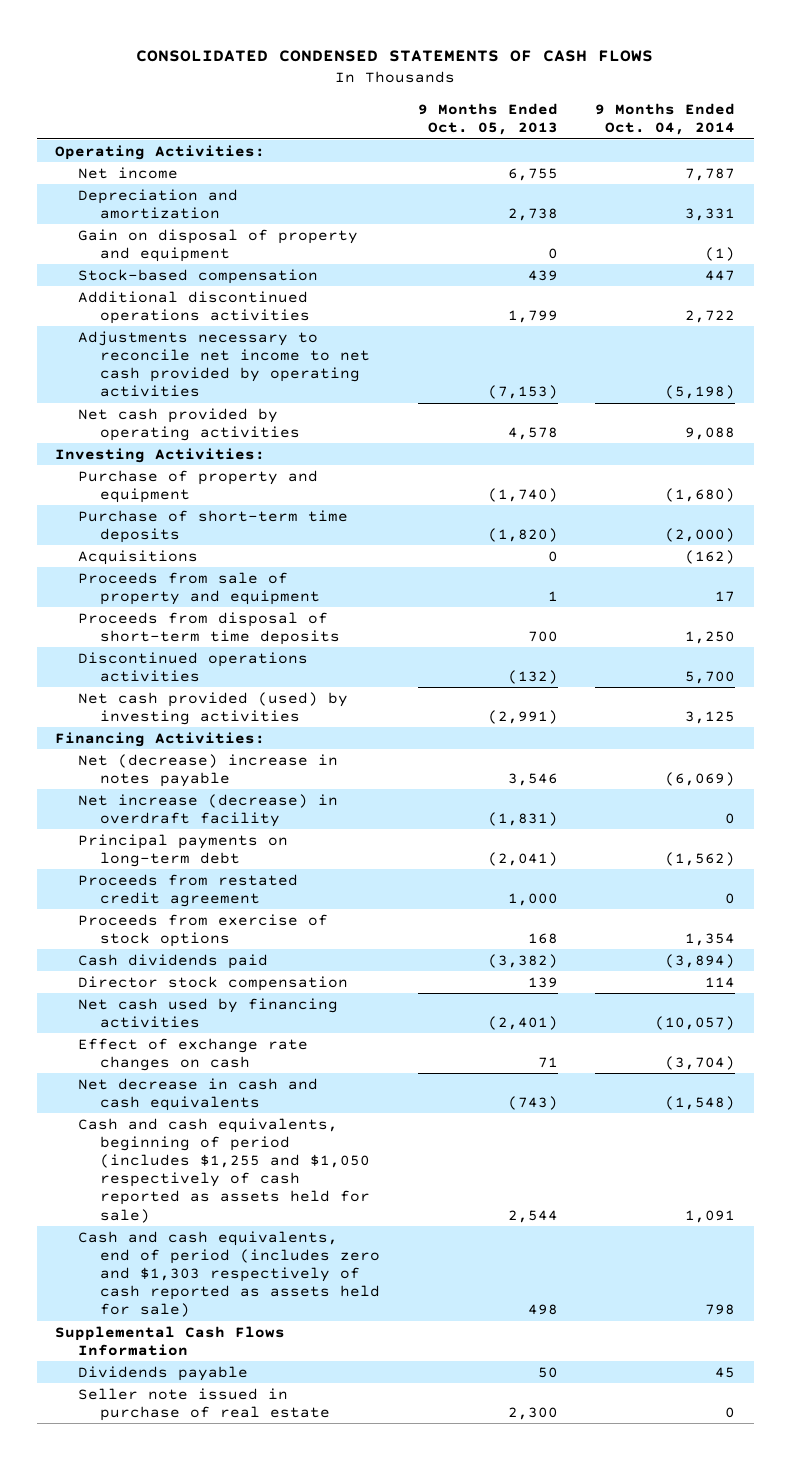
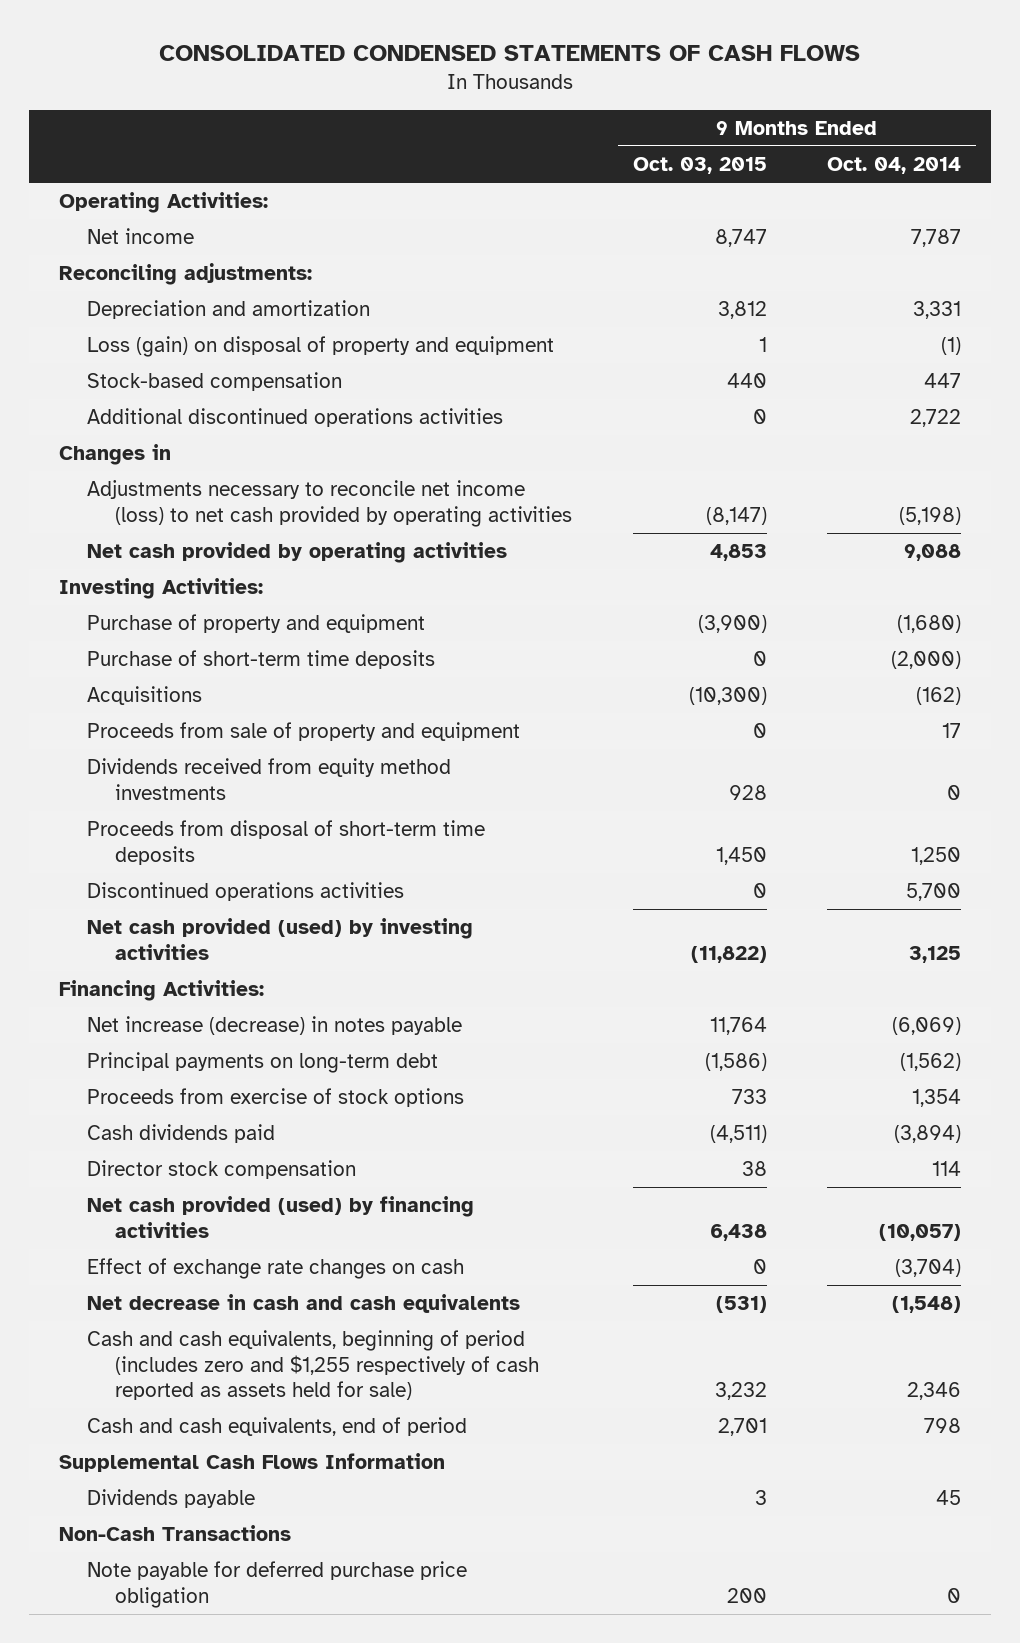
- | 9 Months Ended Oct. 05, 2013 | 9 Months Ended Oct. 04, 2014
+ | 9 Months Ended Oct. 03, 2015 | 9 Months Ended Oct. 04, 2014
+ Reconciling adjustments:
- Gain on disposal of property and equipment | 0 | (1)
+ Loss (gain) on disposal of property and equipment | 1 | (1)
- Adjustments necessary to reconcile net income to net cash provided by operating activities | (7,153) | (5,198)
+ Changes in
+ Adjustments necessary to reconcile net income (loss) to net cash provided by operating activities | (8,147) | (5,198)
+ Dividends received from equity method investments | 928 | 0
- Net (decrease) increase in notes payable | 3,546 | (6,069)
- Net increase (decrease) in overdraft facility | (1,831) | 0
+ Net increase (decrease) in notes payable | 11,764 | (6,069)
- Proceeds from restated credit agreement | 1,000 | 0
- Net cash used by financing activities | (2,401) | (10,057)
+ Net cash provided (used) by financing activities | 6,438 | (10,057)
- Cash and cash equivalents, beginning of period (includes $1,255 and $1,050 respectively of cash reported as assets held for sale) | 2,544 | 1,091
- Cash and cash equivalents, end of period (includes zero and $1,303 respectively of cash reported as assets held for sale) | 498 | 798
+ Cash and cash equivalents, beginning of period (includes zero and $1,255 respectively of cash reported as assets held for sale) | 3,232 | 2,346
+ Cash and cash equivalents, end of period | 2,701 | 798
- Seller note issued in purchase of real estate | 2,300 | 0
+ Non-Cash Transactions
+ Note payable for deferred purchase price obligation | 200 | 0

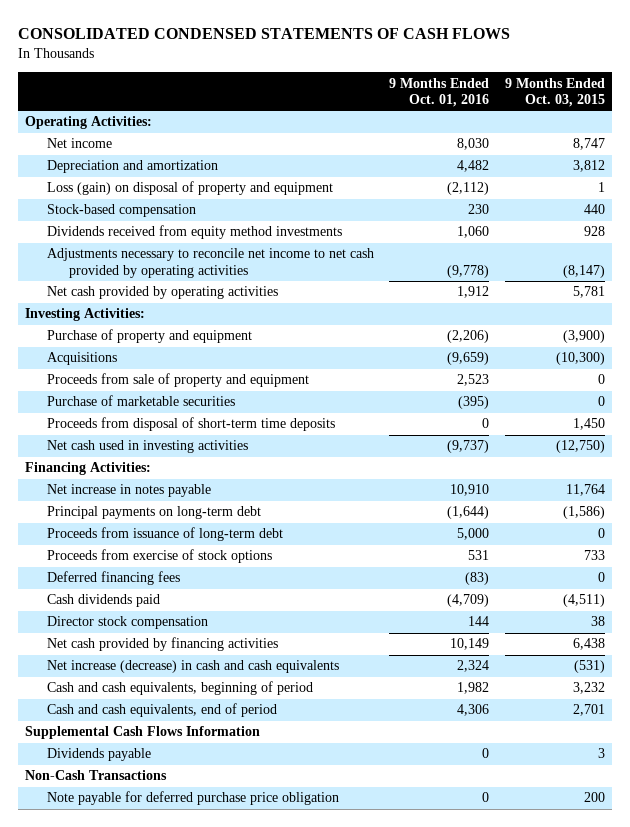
- | 9 Months Ended Oct. 03, 2015 | 9 Months Ended Oct. 04, 2014
+ | 9 Months Ended Oct. 01, 2016 | 9 Months Ended Oct. 03, 2015
- Reconciling adjustments:
- Additional discontinued operations activities | 0 | 2,722
- Changes in
- Adjustments necessary to reconcile net income (loss) to net cash provided by operating activities | (8,147) | (5,198)
- Net cash provided by operating activities | 4,853 | 9,088
moved up: Dividends received from equity method investments | 1,060 | 928
+ Adjustments necessary to reconcile net income to net cash provided by operating activities | (9,778) | (8,147)
+ Net cash provided by operating activities | 1,912 | 5,781
- Purchase of short-term time deposits | 0 | (2,000)
+ Purchase of marketable securities | (395) | 0
- Discontinued operations activities | 0 | 5,700
- Net cash provided (used) by investing activities | (11,822) | 3,125
+ Net cash used in investing activities | (9,737) | (12,750)
- Net increase (decrease) in notes payable | 11,764 | (6,069)
+ Net increase in notes payable | 10,910 | 11,764
+ Proceeds from issuance of long-term debt | 5,000 | 0
+ Deferred financing fees | (83) | 0
- Net cash provided (used) by financing activities | 6,438 | (10,057)
- Effect of exchange rate changes on cash | 0 | (3,704)
- Net decrease in cash and cash equivalents | (531) | (1,548)
- Cash and cash equivalents, beginning of period (includes zero and $1,255 respectively of cash reported as assets held for sale) | 3,232 | 2,346
+ Net cash provided by financing activities | 10,149 | 6,438
+ Net increase (decrease) in cash and cash equivalents | 2,324 | (531)
+ Cash and cash equivalents, beginning of period | 1,982 | 3,232

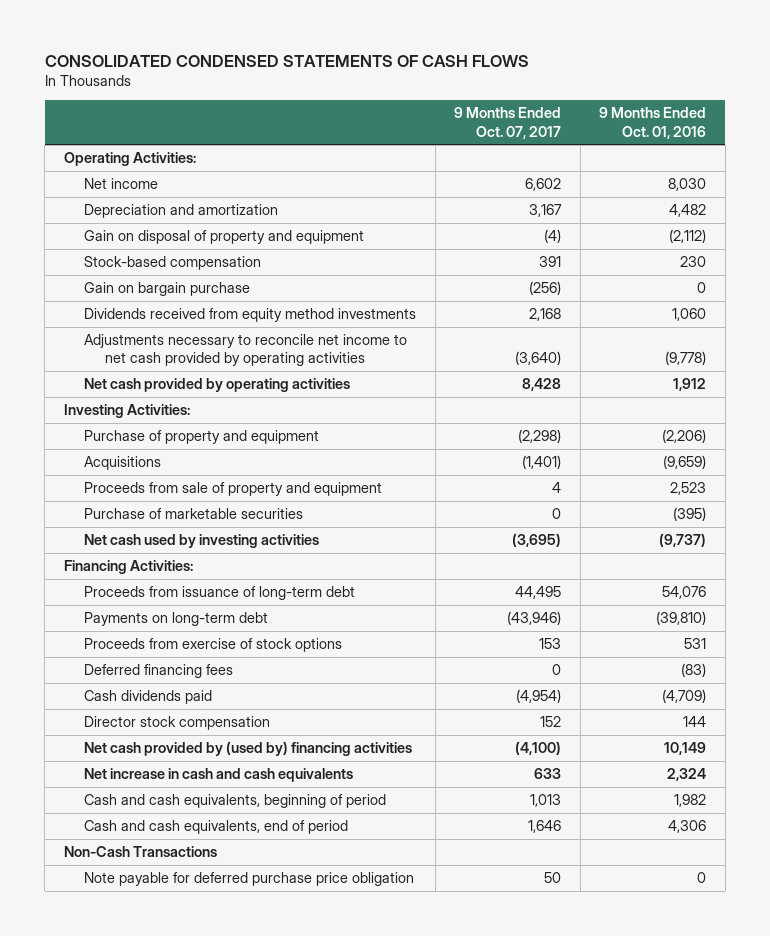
- | 9 Months Ended Oct. 01, 2016 | 9 Months Ended Oct. 03, 2015
+ | 9 Months Ended Oct. 07, 2017 | 9 Months Ended Oct. 01, 2016
- Loss (gain) on disposal of property and equipment | (2,112) | 1
+ Gain on disposal of property and equipment | (4) | (2,112)
+ Gain on bargain purchase | (256) | 0
- Proceeds from disposal of short-term time deposits | 0 | 1,450
- Net cash used in investing activities | (9,737) | (12,750)
+ Net cash used by investing activities | (3,695) | (9,737)
- Net increase in notes payable | 10,910 | 11,764
- Principal payments on long-term debt | (1,644) | (1,586)
- Proceeds from issuance of long-term debt | 5,000 | 0
+ Proceeds from issuance of long-term debt | 44,495 | 54,076
+ Payments on long-term debt | (43,946) | (39,810)
- Net cash provided by financing activities | 10,149 | 6,438
- Net increase (decrease) in cash and cash equivalents | 2,324 | (531)
+ Net cash provided by (used by) financing activities | (4,100) | 10,149
+ Net increase in cash and cash equivalents | 633 | 2,324
- Supplemental Cash Flows Information
- Dividends payable | 0 | 3

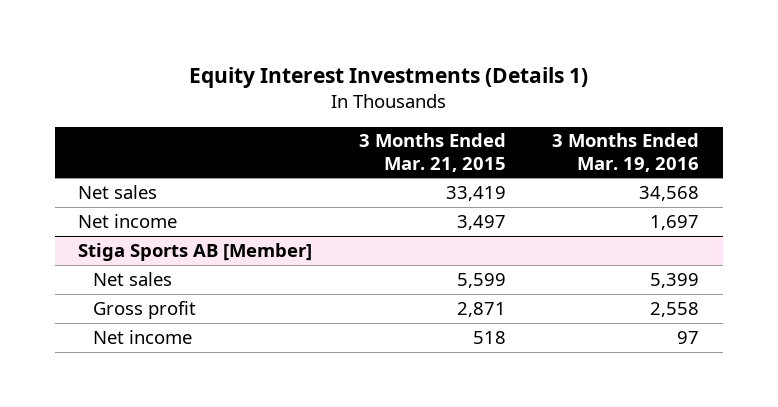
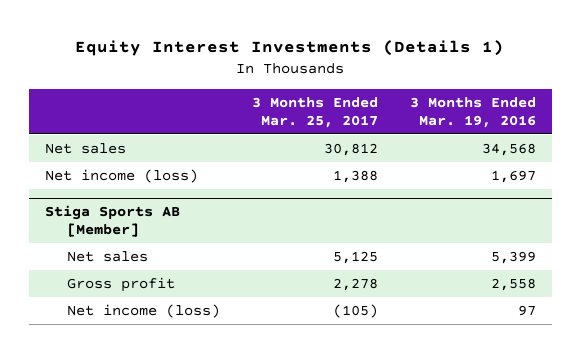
- | 3 Months Ended Mar. 21, 2015 | 3 Months Ended Mar. 19, 2016
+ | 3 Months Ended Mar. 25, 2017 | 3 Months Ended Mar. 19, 2016
- Net income | 3,497 | 1,697
+ Net income (loss) | 1,388 | 1,697
@ Stiga Sports AB [Member]
- Net income | 518 | 97
+ Net income (loss) | (105) | 97

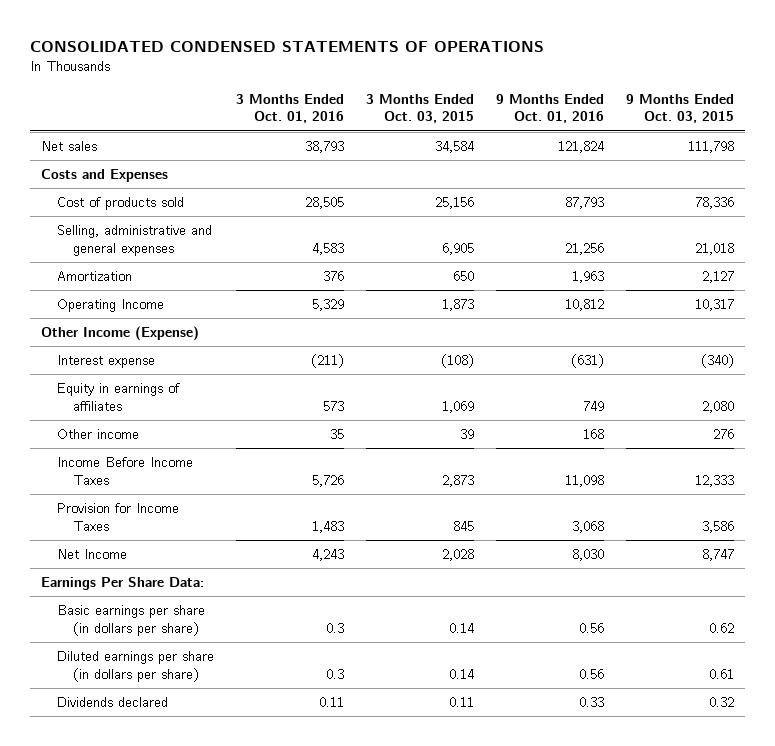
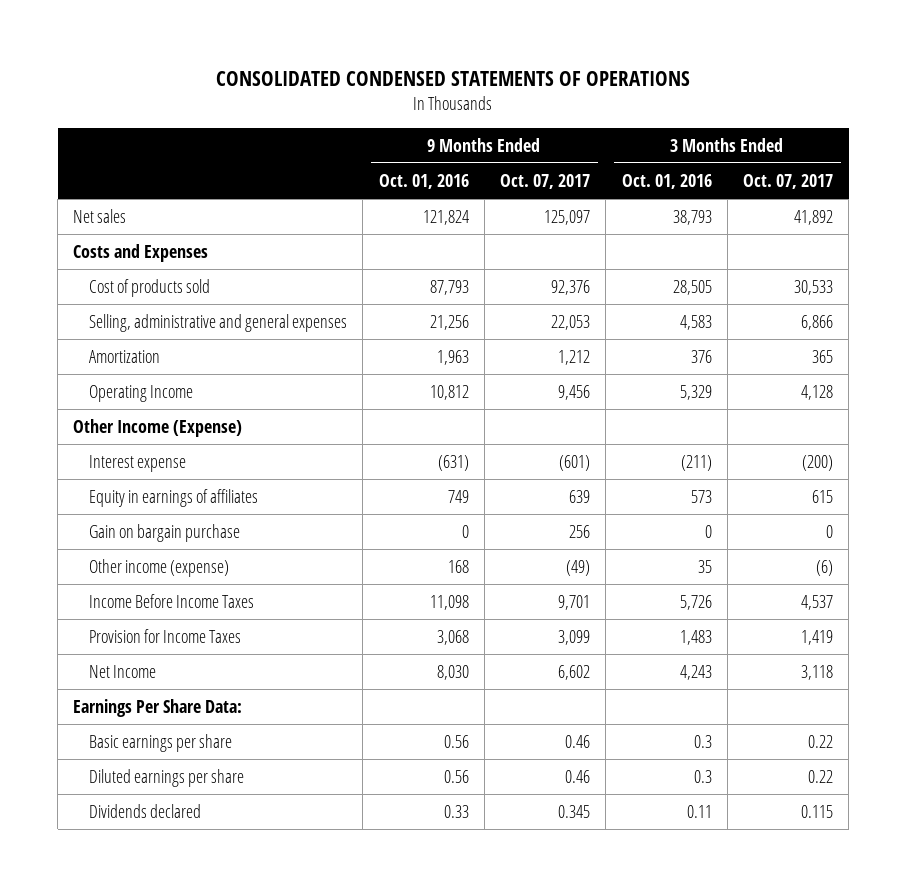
- | 3 Months Ended Oct. 01, 2016 | 3 Months Ended Oct. 03, 2015 | 9 Months Ended Oct. 01, 2016 | 9 Months Ended Oct. 03, 2015
+ | 9 Months Ended Oct. 01, 2016 | 9 Months Ended Oct. 07, 2017 | 3 Months Ended Oct. 01, 2016 | 3 Months Ended Oct. 07, 2017
- Other income | 35 | 39 | 168 | 276
+ Gain on bargain purchase | 0 | 256 | 0 | 0
+ Other income (expense) | 168 | (49) | 35 | (6)
- Basic earnings per share (in dollars per share) | 0.3 | 0.14 | 0.56 | 0.62
- Diluted earnings per share (in dollars per share) | 0.3 | 0.14 | 0.56 | 0.61
+ Basic earnings per share | 0.56 | 0.46 | 0.3 | 0.22
+ Diluted earnings per share | 0.56 | 0.46 | 0.3 | 0.22

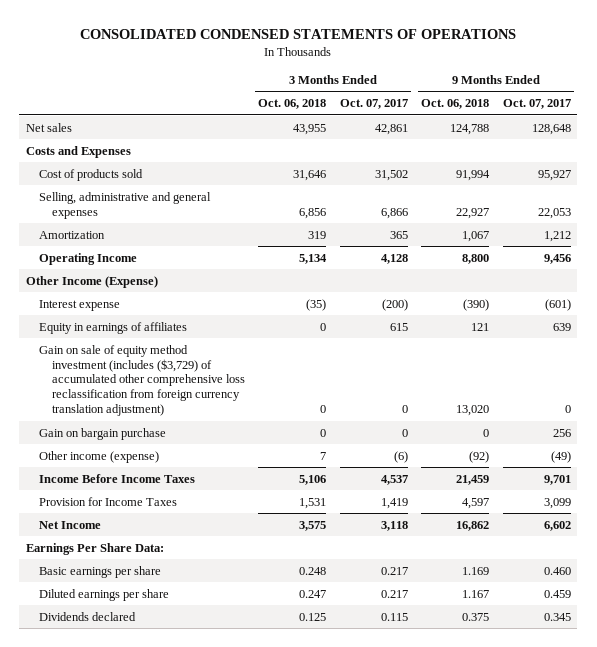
- | 9 Months Ended Oct. 01, 2016 | 9 Months Ended Oct. 07, 2017 | 3 Months Ended Oct. 01, 2016 | 3 Months Ended Oct. 07, 2017
+ | 3 Months Ended Oct. 06, 2018 | 3 Months Ended Oct. 07, 2017 | 9 Months Ended Oct. 06, 2018 | 9 Months Ended Oct. 07, 2017
- Net sales | 121,824 | 125,097 | 38,793 | 41,892
+ Net sales | 43,955 | 42,861 | 124,788 | 128,648
- Cost of products sold | 87,793 | 92,376 | 28,505 | 30,533
+ Cost of products sold | 31,646 | 31,502 | 91,994 | 95,927
+ Gain on sale of equity method investment (includes ($3,729) of accumulated other comprehensive loss reclassification from foreign currency translation adjustment) | 0 | 0 | 13,020 | 0
- Basic earnings per share | 0.56 | 0.46 | 0.3 | 0.22
- Diluted earnings per share | 0.56 | 0.46 | 0.3 | 0.22
+ Basic earnings per share | 0.248 | 0.217 | 1.169 | 0.460
+ Diluted earnings per share | 0.247 | 0.217 | 1.167 | 0.459

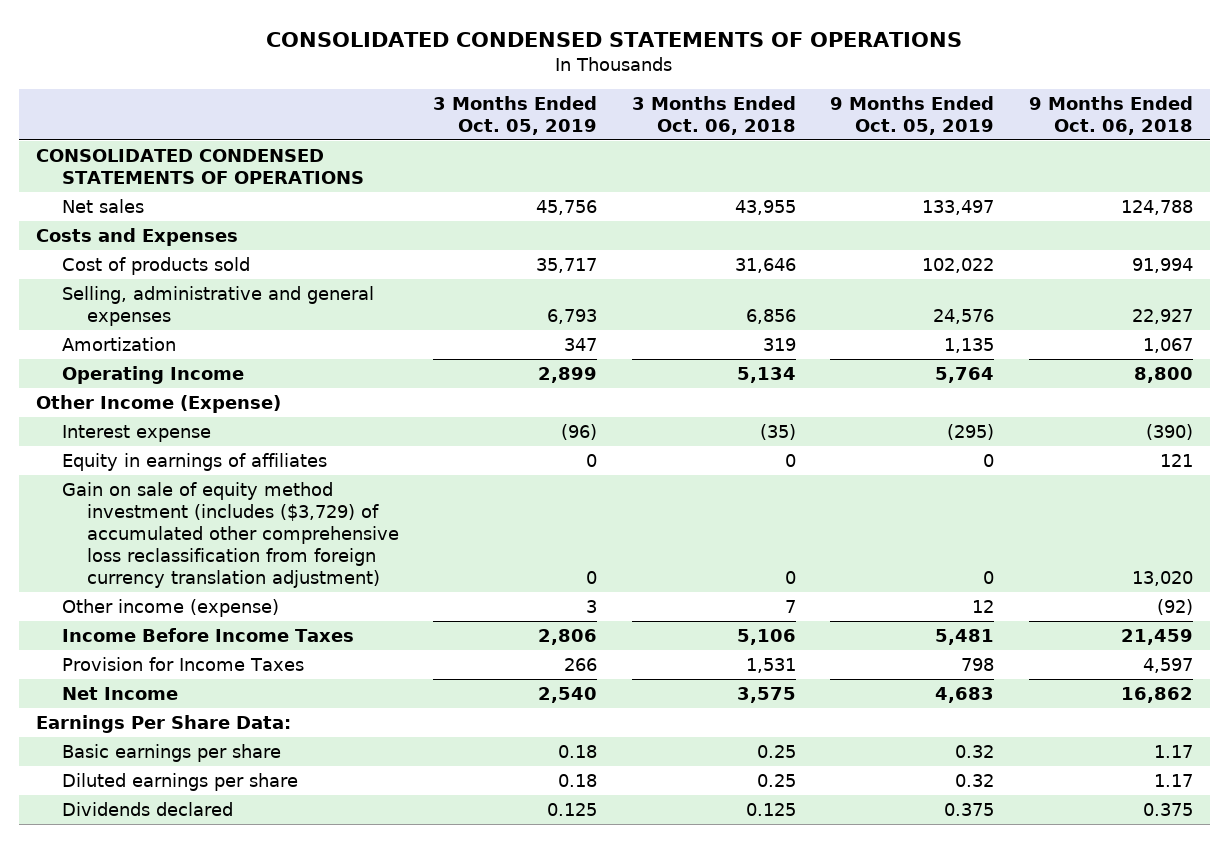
- | 3 Months Ended Oct. 06, 2018 | 3 Months Ended Oct. 07, 2017 | 9 Months Ended Oct. 06, 2018 | 9 Months Ended Oct. 07, 2017
+ | 3 Months Ended Oct. 05, 2019 | 3 Months Ended Oct. 06, 2018 | 9 Months Ended Oct. 05, 2019 | 9 Months Ended Oct. 06, 2018
+ CONSOLIDATED CONDENSED STATEMENTS OF OPERATIONS
- Gain on bargain purchase | 0 | 0 | 0 | 256
- Basic earnings per share | 0.248 | 0.217 | 1.169 | 0.460
- Diluted earnings per share | 0.247 | 0.217 | 1.167 | 0.459
+ Basic earnings per share | 0.18 | 0.25 | 0.32 | 1.17
+ Diluted earnings per share | 0.18 | 0.25 | 0.32 | 1.17

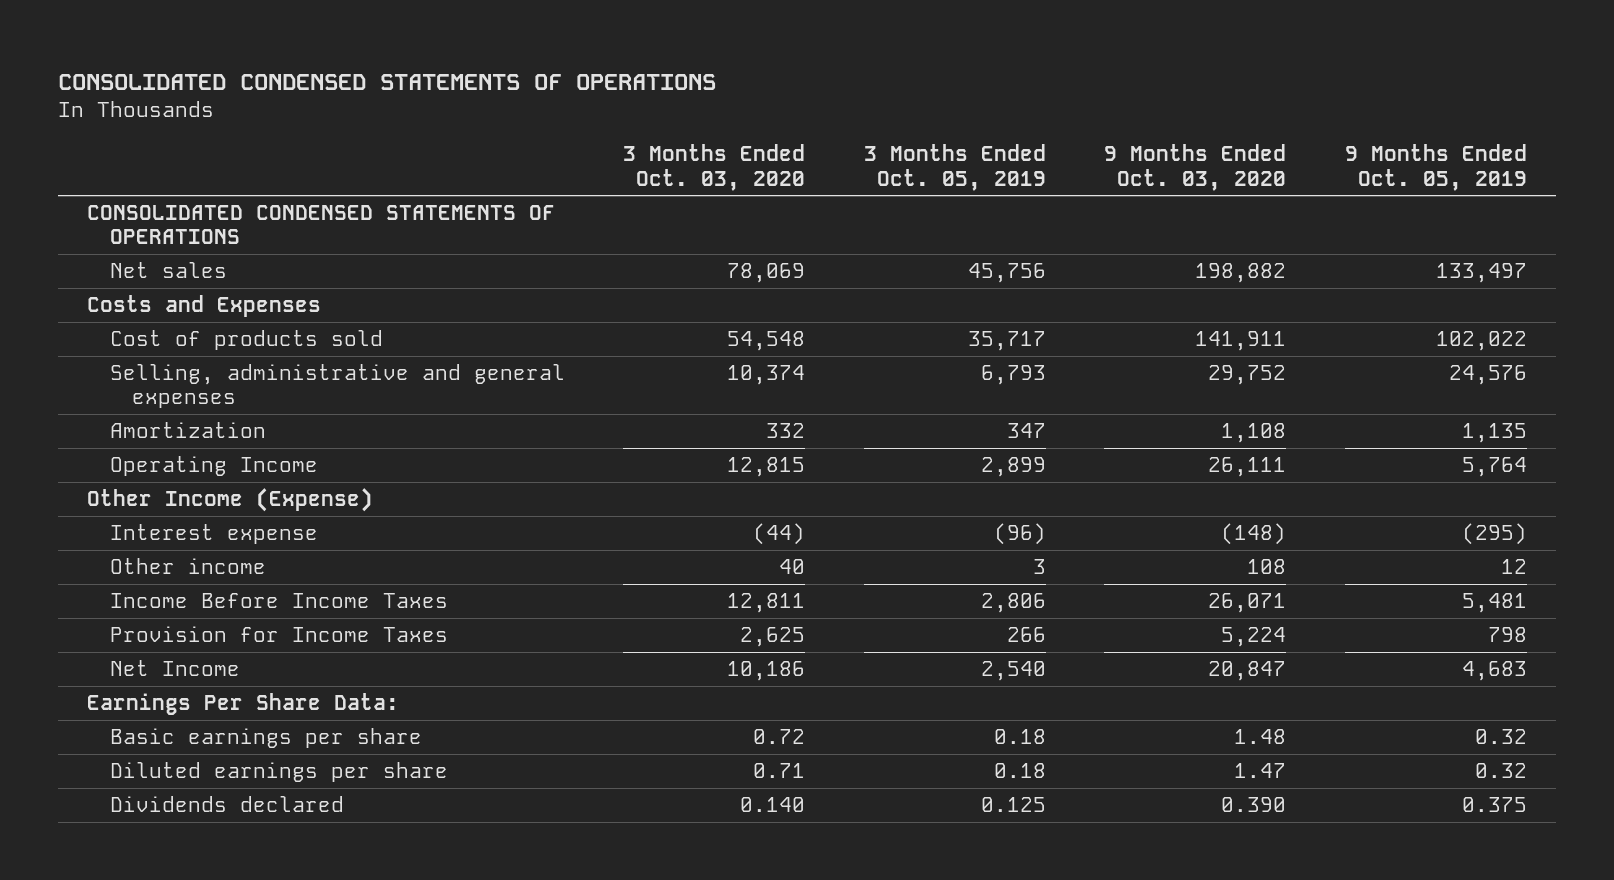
- | 3 Months Ended Oct. 05, 2019 | 3 Months Ended Oct. 06, 2018 | 9 Months Ended Oct. 05, 2019 | 9 Months Ended Oct. 06, 2018
+ | 3 Months Ended Oct. 03, 2020 | 3 Months Ended Oct. 05, 2019 | 9 Months Ended Oct. 03, 2020 | 9 Months Ended Oct. 05, 2019
- Equity in earnings of affiliates | 0 | 0 | 0 | 121
- Gain on sale of equity method investment (includes ($3,729) of accumulated other comprehensive loss reclassification from foreign currency translation adjustment) | 0 | 0 | 0 | 13,020
- Other income (expense) | 3 | 7 | 12 | (92)
+ Other income | 40 | 3 | 108 | 12

